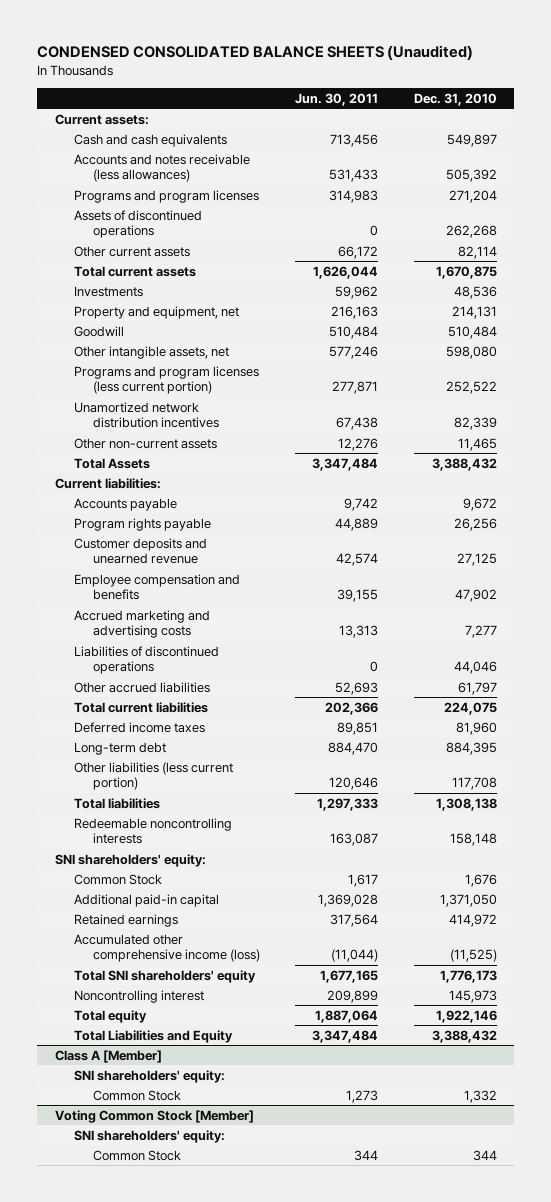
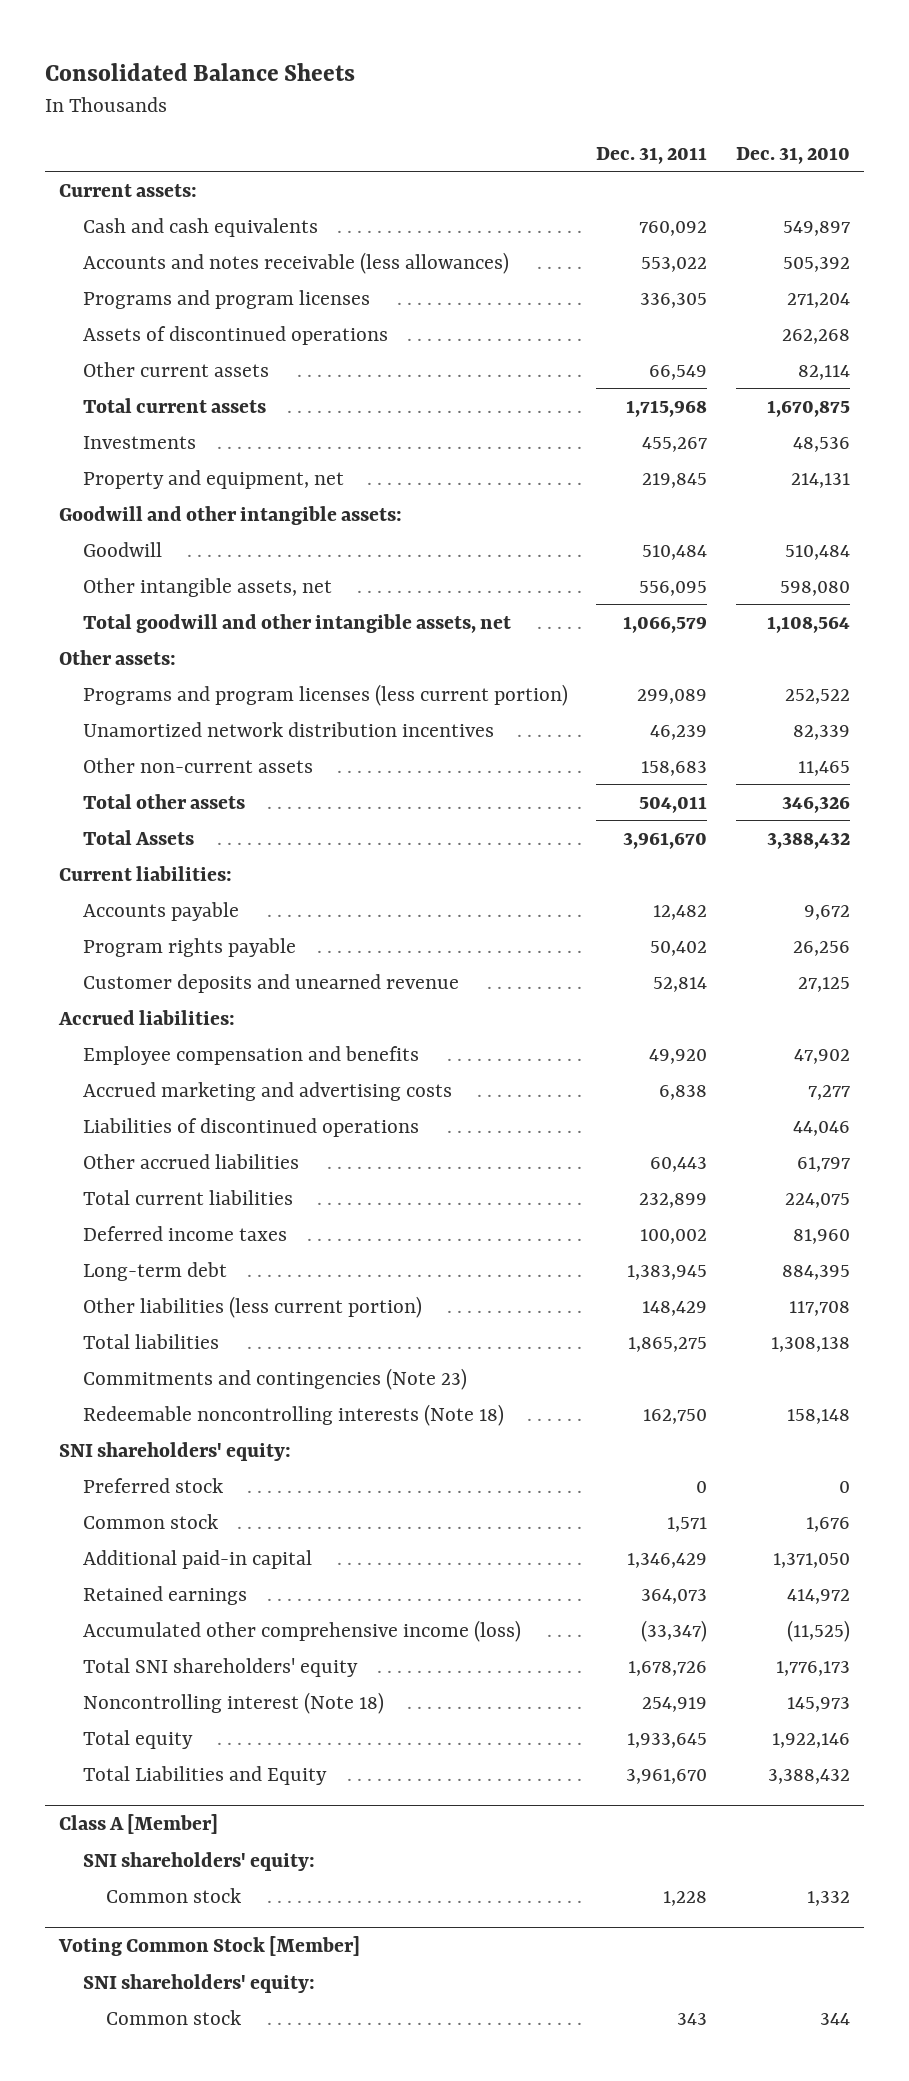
- CONDENSED CONSOLIDATED BALANCE SHEETS (Unaudited)
+ Consolidated Balance Sheets
- | Jun. 30, 2011 | Dec. 31, 2010
+ | Dec. 31, 2011 | Dec. 31, 2010
+ Goodwill and other intangible assets:
+ Total goodwill and other intangible assets, net | 1,066,579 | 1,108,564
+ Other assets:
+ Total other assets | 504,011 | 346,326
+ Accrued liabilities:
- Redeemable noncontrolling interests | 163,087 | 158,148
+ Commitments and contingencies (Note 23)
+ Redeemable noncontrolling interests (Note 18) | 162,750 | 158,148
- Common Stock | 1,617 | 1,676
+ Preferred stock | 0 | 0
+ Common stock | 1,571 | 1,676
- Noncontrolling interest | 209,899 | 145,973
+ Noncontrolling interest (Note 18) | 254,919 | 145,973
@ Class A [Member]
- Common Stock | 1,273 | 1,332
+ Common stock | 1,228 | 1,332
@ Voting Common Stock [Member]
- Common Stock | 344 | 344
+ Common stock | 343 | 344

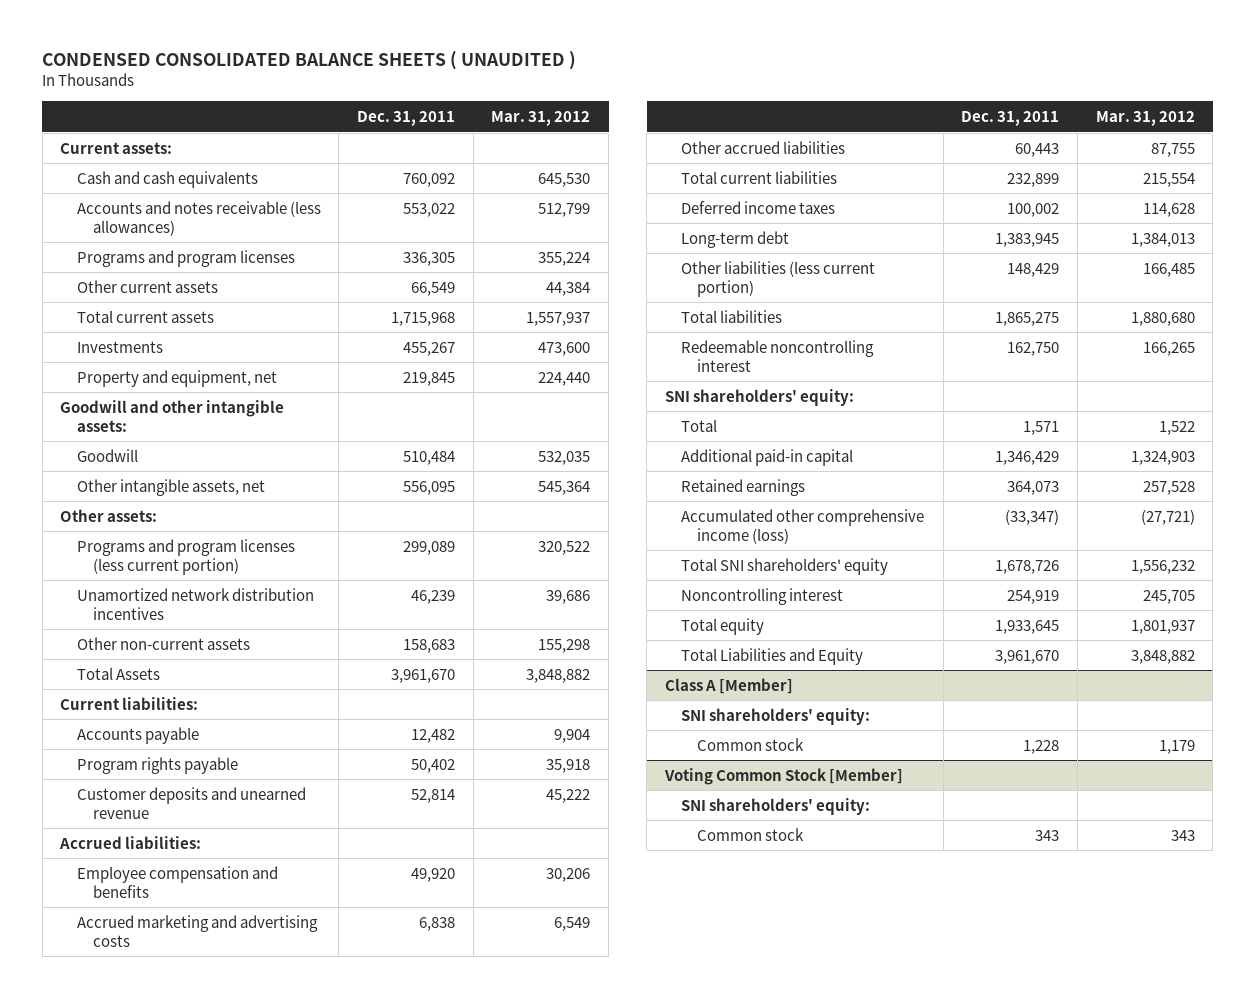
- Consolidated Balance Sheets
+ CONDENSED CONSOLIDATED BALANCE SHEETS ( UNAUDITED )
- | Dec. 31, 2011 | Dec. 31, 2010
+ | Dec. 31, 2011 | Mar. 31, 2012
- Assets of discontinued operations | | 262,268
- Total goodwill and other intangible assets, net | 1,066,579 | 1,108,564
- Total other assets | 504,011 | 346,326
- Liabilities of discontinued operations | | 44,046
- Commitments and contingencies (Note 23)
- Redeemable noncontrolling interests (Note 18) | 162,750 | 158,148
+ Redeemable noncontrolling interest | 162,750 | 166,265
- Preferred stock | 0 | 0
- Common stock | 1,571 | 1,676
+ Total | 1,571 | 1,522
- Noncontrolling interest (Note 18) | 254,919 | 145,973
+ Noncontrolling interest | 254,919 | 245,705

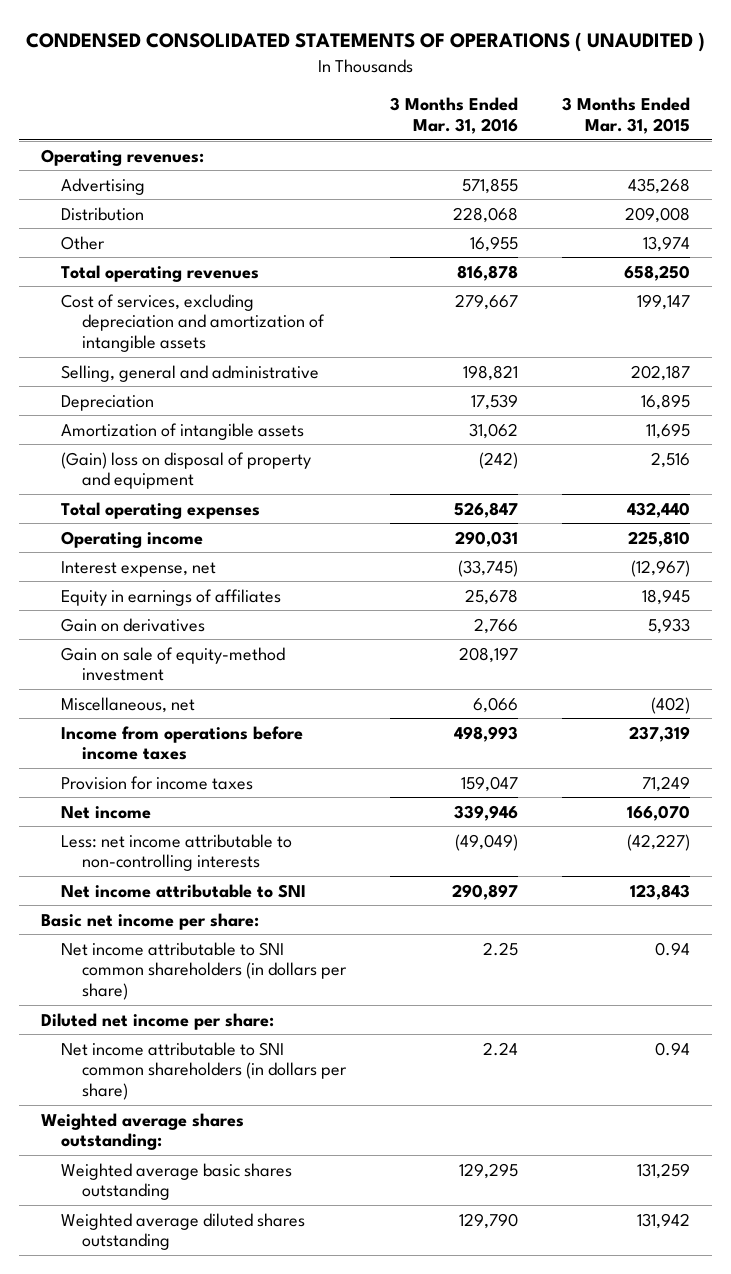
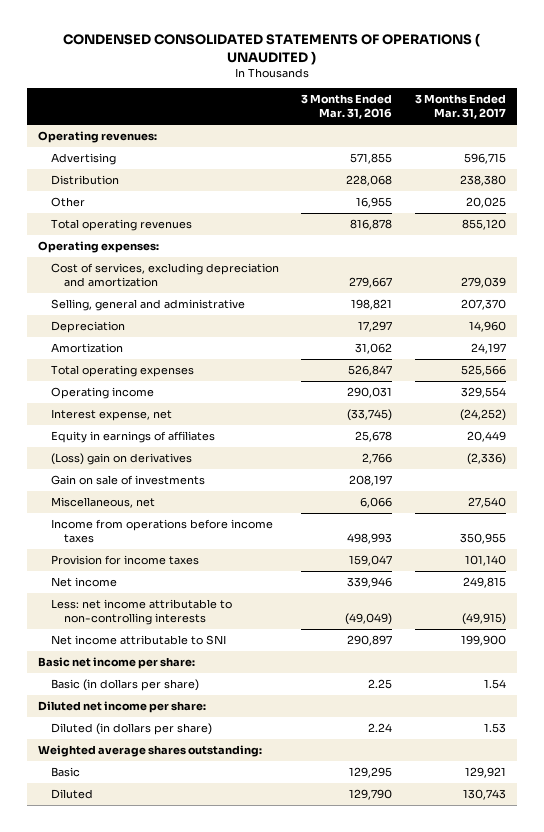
- | 3 Months Ended Mar. 31, 2016 | 3 Months Ended Mar. 31, 2015
+ | 3 Months Ended Mar. 31, 2016 | 3 Months Ended Mar. 31, 2017
- Cost of services, excluding depreciation and amortization of intangible assets | 279,667 | 199,147
+ Operating expenses:
+ Cost of services, excluding depreciation and amortization | 279,667 | 279,039
- Depreciation | 17,539 | 16,895
- Amortization of intangible assets | 31,062 | 11,695
- (Gain) loss on disposal of property and equipment | (242) | 2,516
+ Depreciation | 17,297 | 14,960
+ Amortization | 31,062 | 24,197
- Gain on derivatives | 2,766 | 5,933
- Gain on sale of equity-method investment | 208,197 |
+ (Loss) gain on derivatives | 2,766 | (2,336)
+ Gain on sale of investments | 208,197 |
- Net income attributable to SNI common shareholders (in dollars per share) | 2.25 | 0.94
+ Basic (in dollars per share) | 2.25 | 1.54
- Net income attributable to SNI common shareholders (in dollars per share) | 2.24 | 0.94
+ Diluted (in dollars per share) | 2.24 | 1.53
- Weighted average basic shares outstanding | 129,295 | 131,259
- Weighted average diluted shares outstanding | 129,790 | 131,942
+ Basic | 129,295 | 129,921
+ Diluted | 129,790 | 130,743

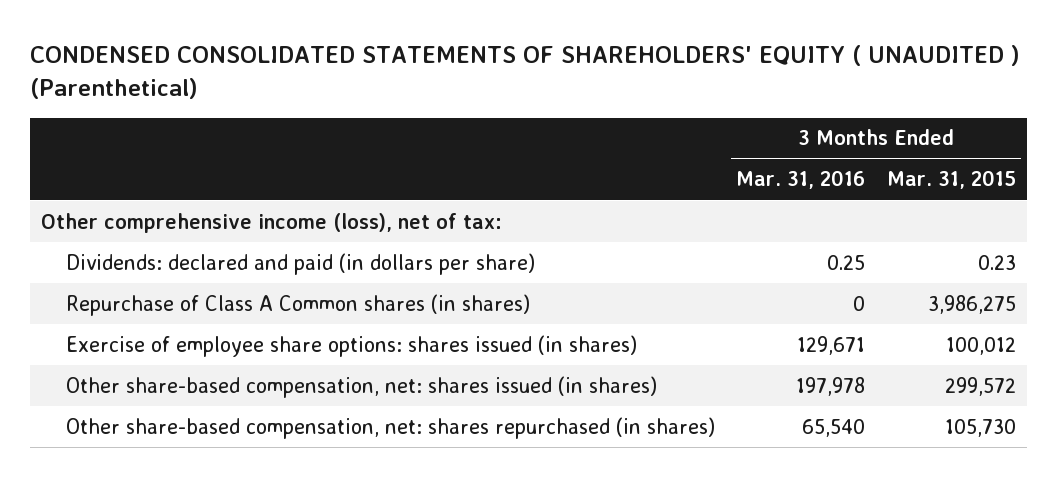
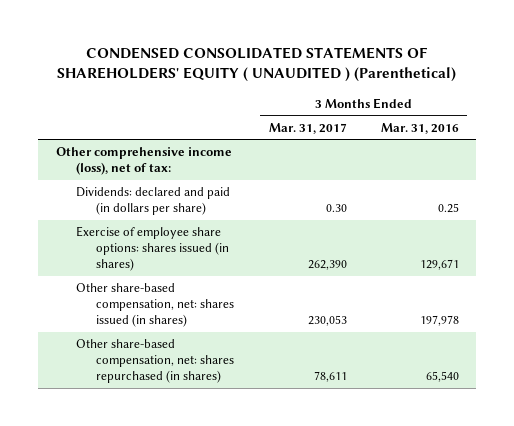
- | 3 Months Ended Mar. 31, 2016 | 3 Months Ended Mar. 31, 2015
+ | 3 Months Ended Mar. 31, 2017 | 3 Months Ended Mar. 31, 2016
- Repurchase of Class A Common shares (in shares) | 0 | 3,986,275

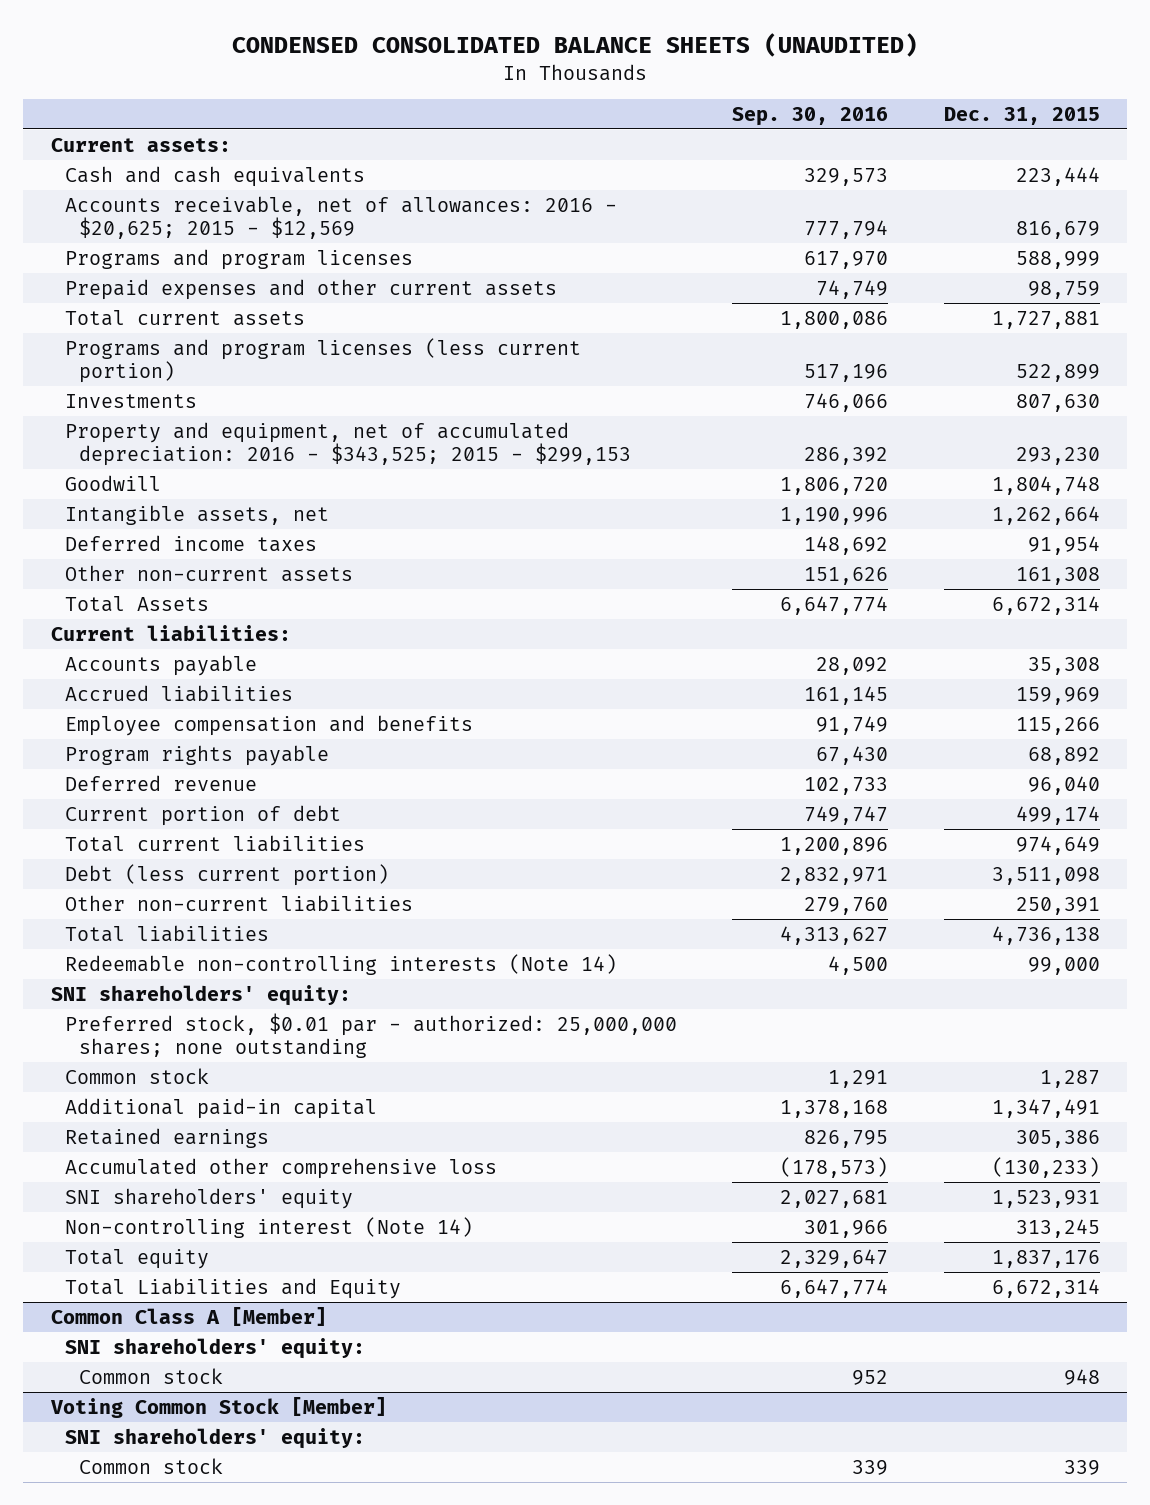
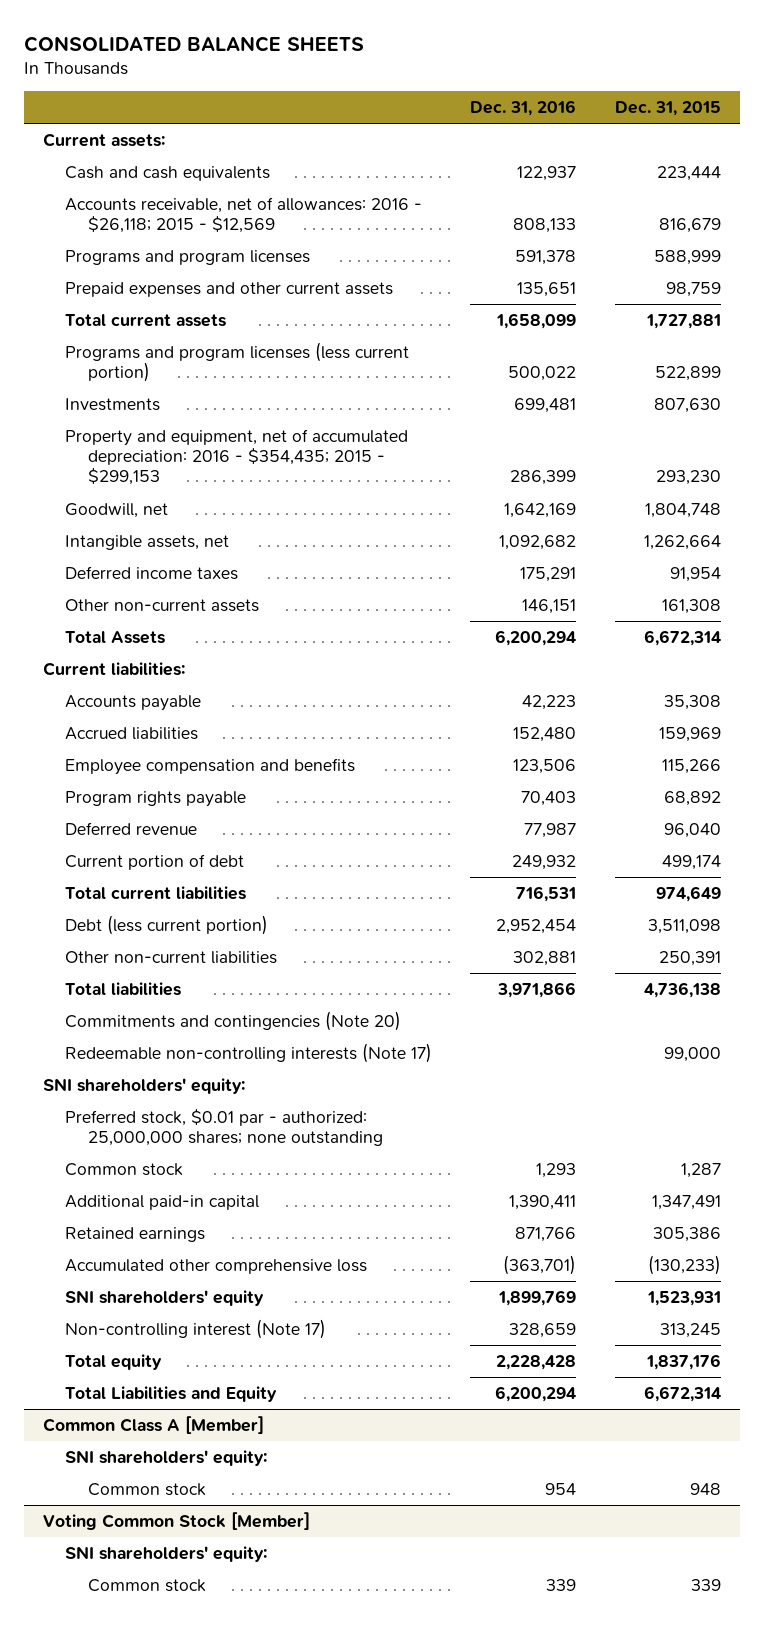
- CONDENSED CONSOLIDATED BALANCE SHEETS (UNAUDITED)
+ CONSOLIDATED BALANCE SHEETS
- | Sep. 30, 2016 | Dec. 31, 2015
+ | Dec. 31, 2016 | Dec. 31, 2015
- Accounts receivable, net of allowances: 2016 - $20,625; 2015 - $12,569 | 777,794 | 816,679
+ Accounts receivable, net of allowances: 2016 - $26,118; 2015 - $12,569 | 808,133 | 816,679
- Property and equipment, net of accumulated depreciation: 2016 - $343,525; 2015 - $299,153 | 286,392 | 293,230
- Goodwill | 1,806,720 | 1,804,748
+ Property and equipment, net of accumulated depreciation: 2016 - $354,435; 2015 - $299,153 | 286,399 | 293,230
+ Goodwill, net | 1,642,169 | 1,804,748
- Redeemable non-controlling interests (Note 14) | 4,500 | 99,000
+ Commitments and contingencies (Note 20)
+ Redeemable non-controlling interests (Note 17) | | 99,000
- Non-controlling interest (Note 14) | 301,966 | 313,245
+ Non-controlling interest (Note 17) | 328,659 | 313,245

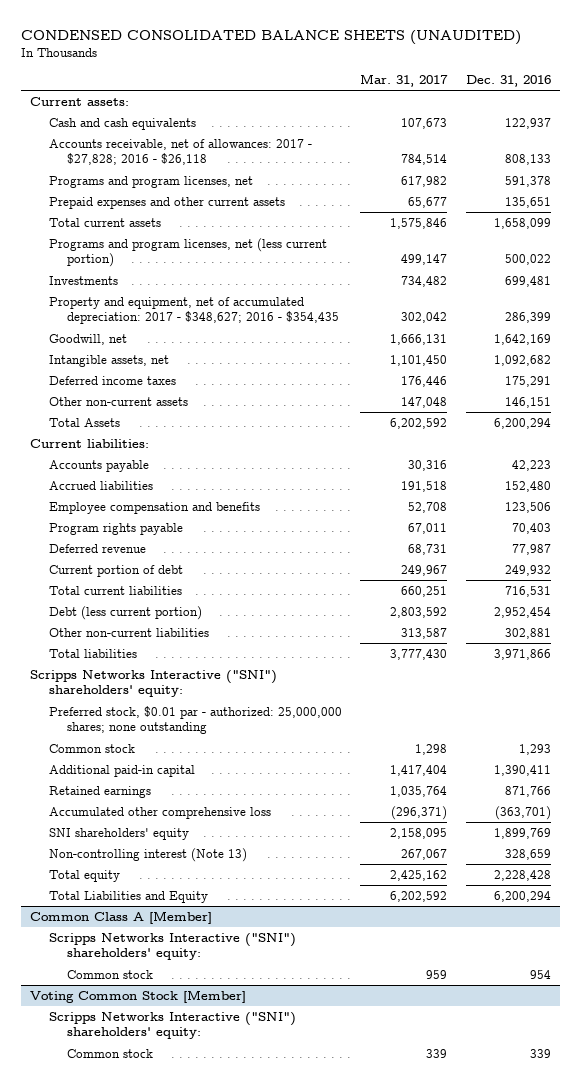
- CONSOLIDATED BALANCE SHEETS
+ CONDENSED CONSOLIDATED BALANCE SHEETS (UNAUDITED)
- | Dec. 31, 2016 | Dec. 31, 2015
+ | Mar. 31, 2017 | Dec. 31, 2016
- Accounts receivable, net of allowances: 2016 - $26,118; 2015 - $12,569 | 808,133 | 816,679
- Programs and program licenses | 591,378 | 588,999
+ Accounts receivable, net of allowances: 2017 - $27,828; 2016 - $26,118 | 784,514 | 808,133
+ Programs and program licenses, net | 617,982 | 591,378
- Programs and program licenses (less current portion) | 500,022 | 522,899
+ Programs and program licenses, net (less current portion) | 499,147 | 500,022
- Property and equipment, net of accumulated depreciation: 2016 - $354,435; 2015 - $299,153 | 286,399 | 293,230
+ Property and equipment, net of accumulated depreciation: 2017 - $348,627; 2016 - $354,435 | 302,042 | 286,399
- Commitments and contingencies (Note 20)
- Redeemable non-controlling interests (Note 17) | | 99,000
- SNI shareholders' equity:
+ Scripps Networks Interactive ("SNI") shareholders' equity:
- Non-controlling interest (Note 17) | 328,659 | 313,245
+ Non-controlling interest (Note 13) | 267,067 | 328,659
@ Common Class A [Member]
- SNI shareholders' equity:
+ Scripps Networks Interactive ("SNI") shareholders' equity:
@ Voting Common Stock [Member]
- SNI shareholders' equity:
+ Scripps Networks Interactive ("SNI") shareholders' equity:

